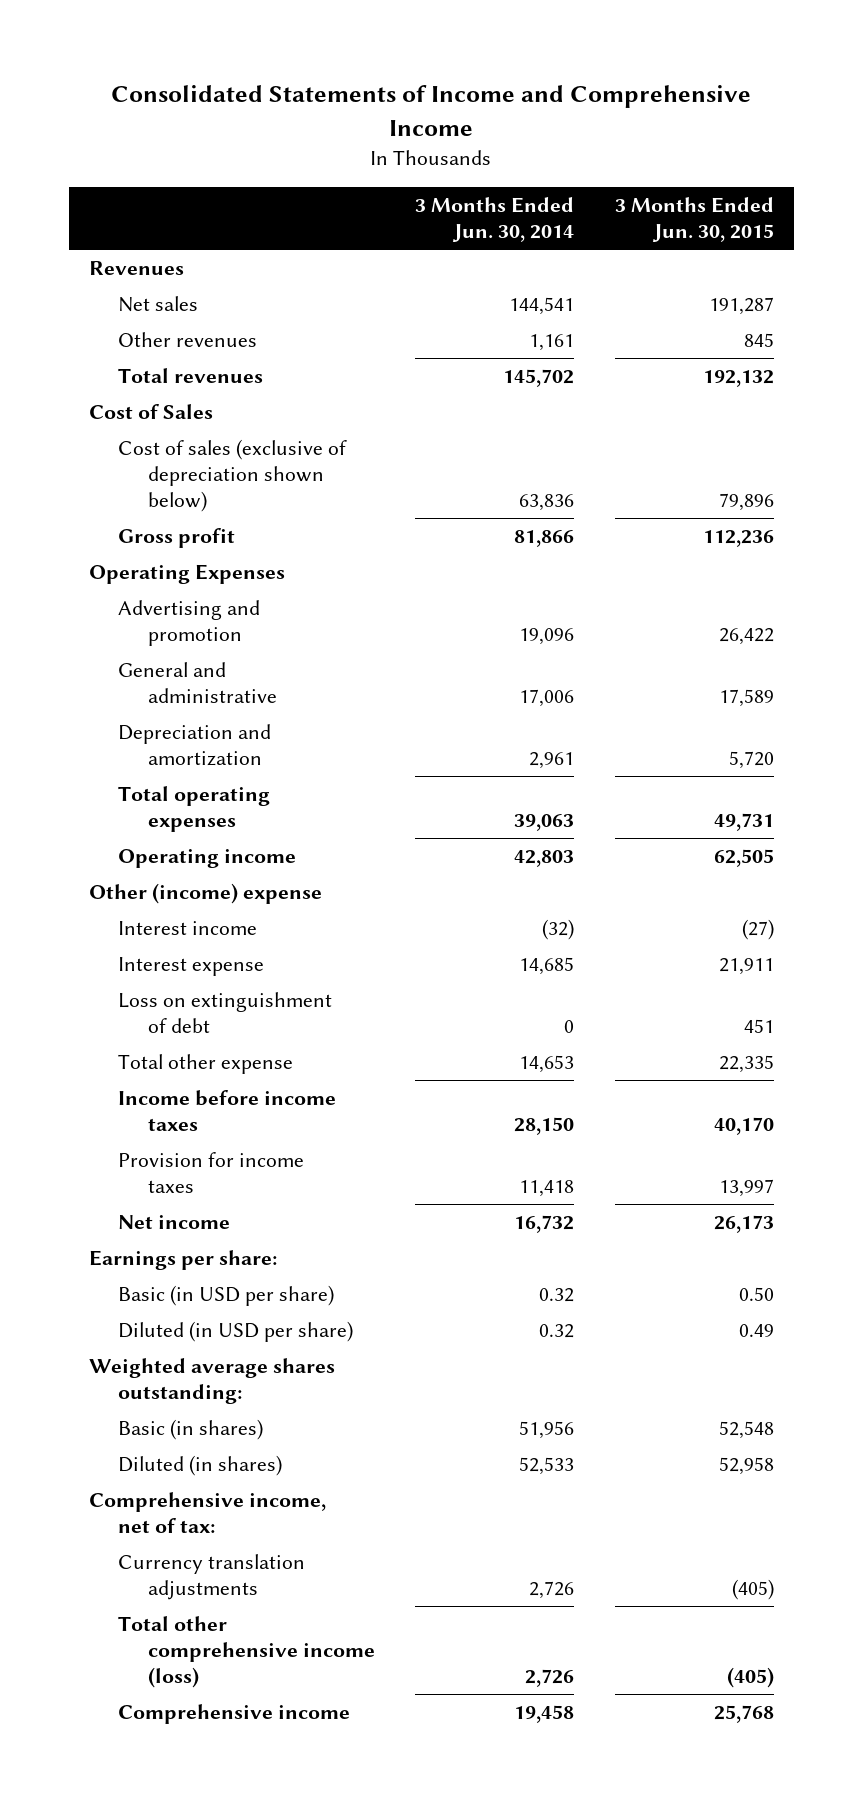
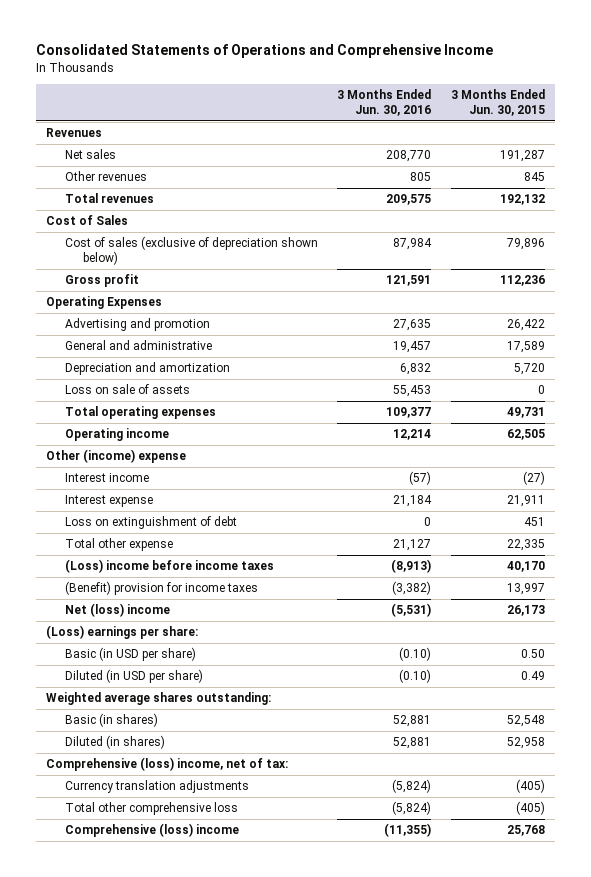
- Consolidated Statements of Income and Comprehensive Income
+ Consolidated Statements of Operations and Comprehensive Income
- | 3 Months Ended Jun. 30, 2014 | 3 Months Ended Jun. 30, 2015
+ | 3 Months Ended Jun. 30, 2016 | 3 Months Ended Jun. 30, 2015
+ Loss on sale of assets | 55,453 | 0
- Income before income taxes | 28,150 | 40,170
- Provision for income taxes | 11,418 | 13,997
- Net income | 16,732 | 26,173
- Earnings per share:
+ (Loss) income before income taxes | (8,913) | 40,170
+ (Benefit) provision for income taxes | (3,382) | 13,997
+ Net (loss) income | (5,531) | 26,173
+ (Loss) earnings per share:
- Comprehensive income, net of tax:
+ Comprehensive (loss) income, net of tax:
- Total other comprehensive income (loss) | 2,726 | (405)
- Comprehensive income | 19,458 | 25,768
+ Total other comprehensive loss | (5,824) | (405)
+ Comprehensive (loss) income | (11,355) | 25,768

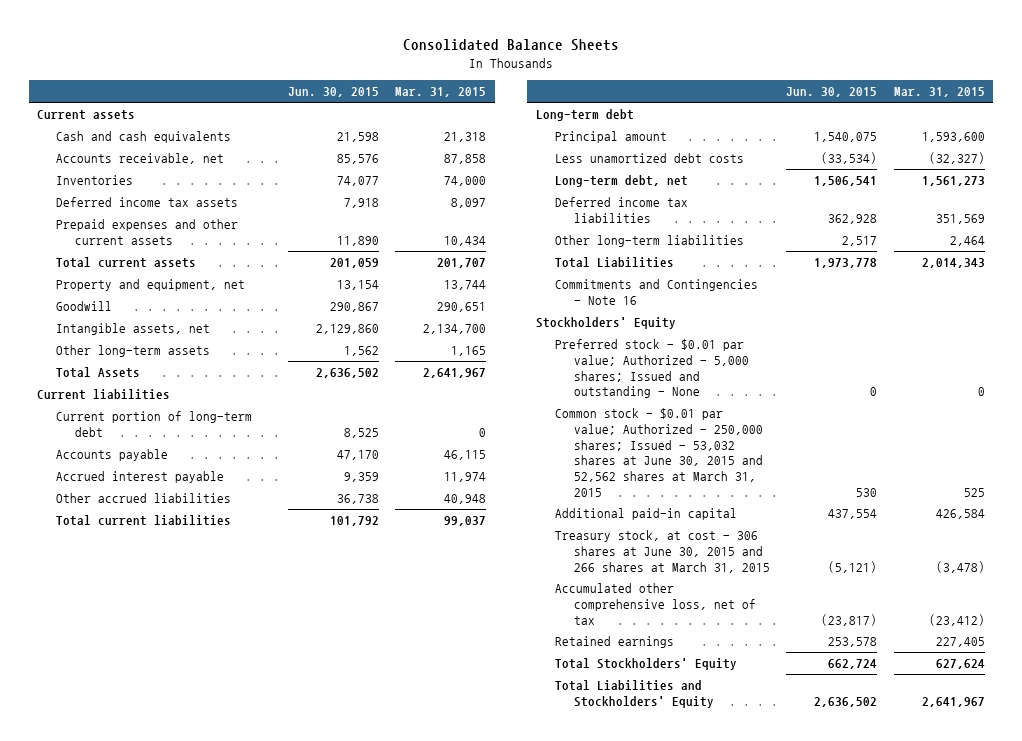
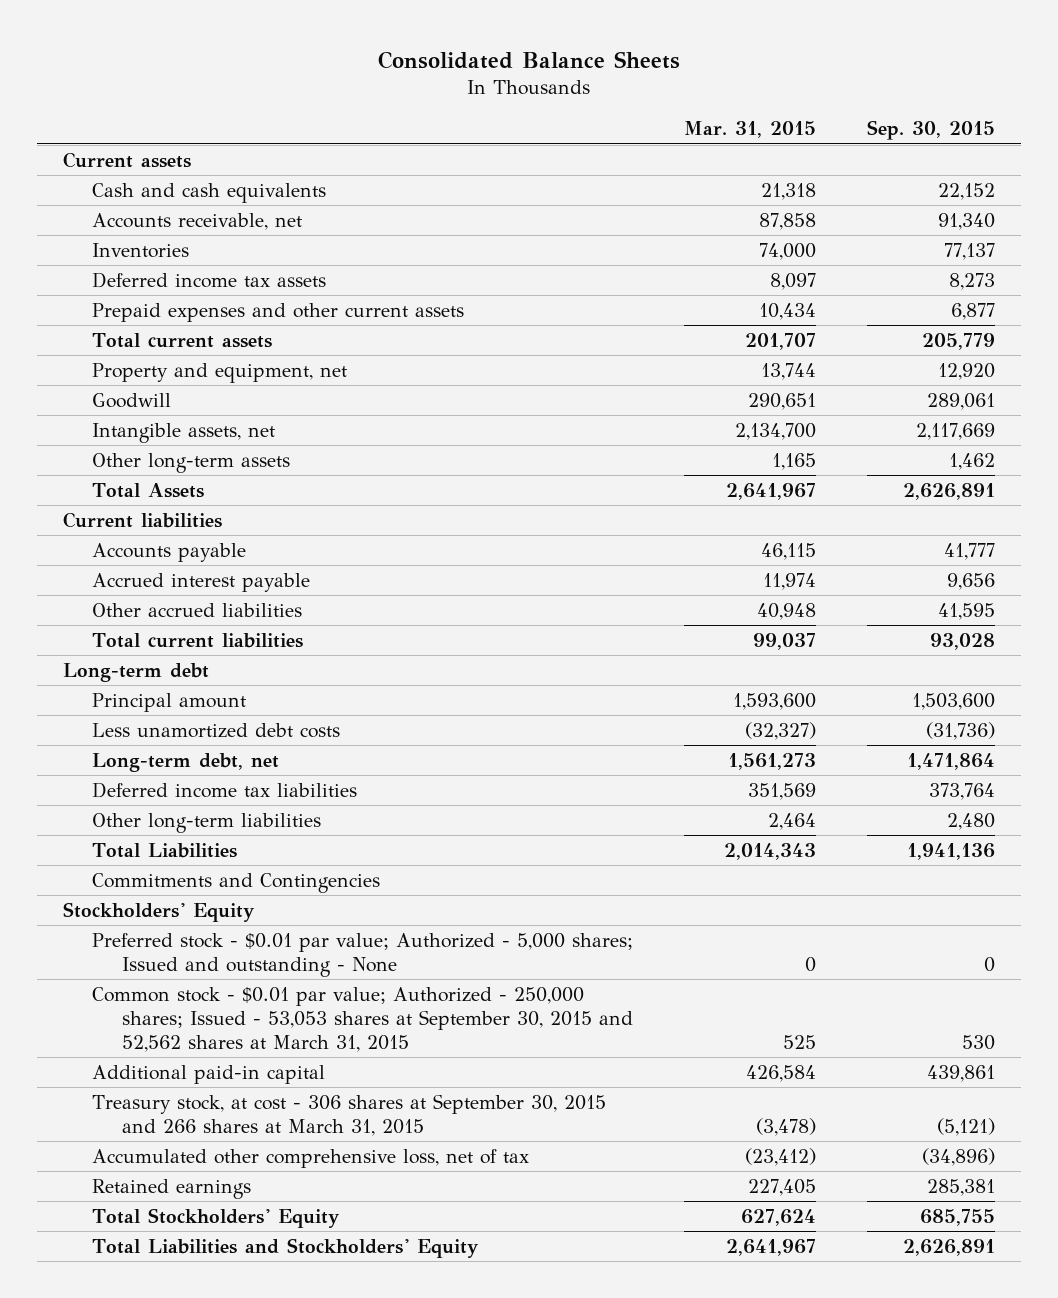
- | Jun. 30, 2015 | Mar. 31, 2015
+ | Mar. 31, 2015 | Sep. 30, 2015
- Current portion of long-term debt | 8,525 | 0
- Commitments and Contingencies - Note 16
+ Commitments and Contingencies
- Common stock - $0.01 par value; Authorized - 250,000 shares; Issued - 53,032 shares at June 30, 2015 and 52,562 shares at March 31, 2015 | 530 | 525
+ Common stock - $0.01 par value; Authorized - 250,000 shares; Issued - 53,053 shares at September 30, 2015 and 52,562 shares at March 31, 2015 | 525 | 530
- Treasury stock, at cost - 306 shares at June 30, 2015 and 266 shares at March 31, 2015 | (5,121) | (3,478)
+ Treasury stock, at cost - 306 shares at September 30, 2015 and 266 shares at March 31, 2015 | (3,478) | (5,121)

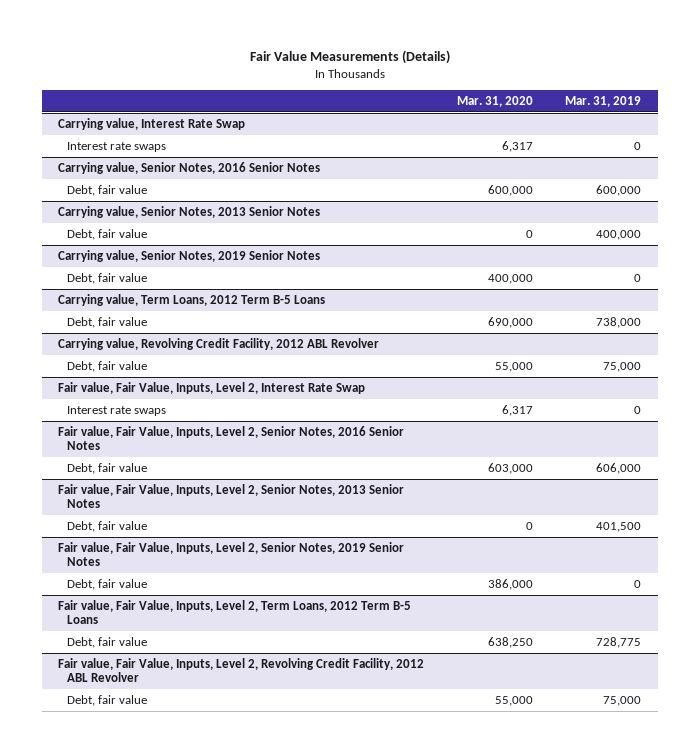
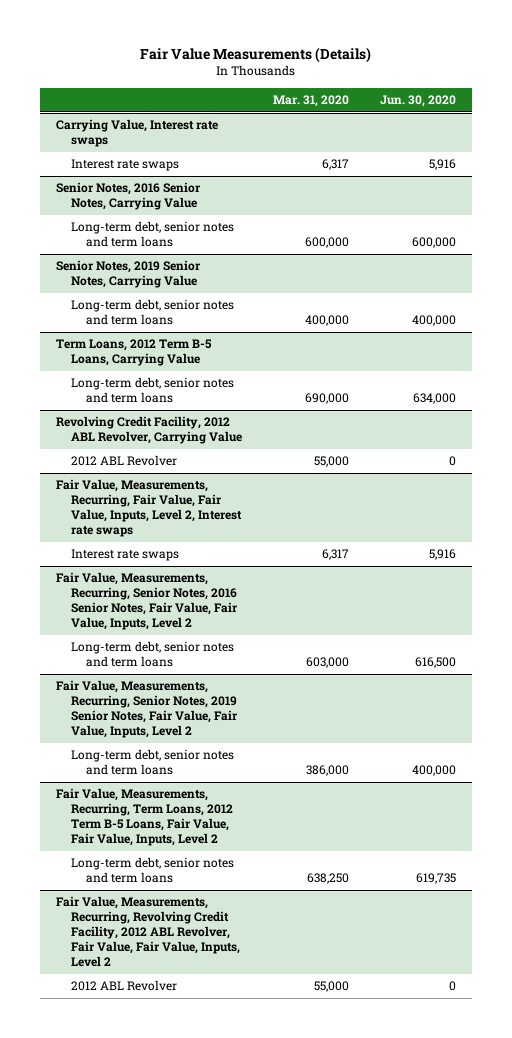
- | Mar. 31, 2020 | Mar. 31, 2019
+ | Mar. 31, 2020 | Jun. 30, 2020
- Carrying value, Interest Rate Swap
+ Carrying Value, Interest rate swaps
- Carrying value, Senior Notes, 2016 Senior Notes
- Debt, fair value | 600,000 | 600,000
- Carrying value, Senior Notes, 2013 Senior Notes
- Debt, fair value | 0 | 400,000
- Carrying value, Senior Notes, 2019 Senior Notes
- Debt, fair value | 400,000 | 0
- Carrying value, Term Loans, 2012 Term B-5 Loans
- Debt, fair value | 690,000 | 738,000
- Carrying value, Revolving Credit Facility, 2012 ABL Revolver
- Debt, fair value | 55,000 | 75,000
- Fair value, Fair Value, Inputs, Level 2, Interest Rate Swap
+ Senior Notes, 2016 Senior Notes, Carrying Value
+ Long-term debt, senior notes and term loans | 600,000 | 600,000
+ Senior Notes, 2019 Senior Notes, Carrying Value
+ Long-term debt, senior notes and term loans | 400,000 | 400,000
+ Term Loans, 2012 Term B-5 Loans, Carrying Value
+ Long-term debt, senior notes and term loans | 690,000 | 634,000
+ Revolving Credit Facility, 2012 ABL Revolver, Carrying Value
+ 2012 ABL Revolver | 55,000 | 0
+ Fair Value, Measurements, Recurring, Fair Value, Fair Value, Inputs, Level 2, Interest rate swaps
- Fair value, Fair Value, Inputs, Level 2, Senior Notes, 2016 Senior Notes
- Debt, fair value | 603,000 | 606,000
- Fair value, Fair Value, Inputs, Level 2, Senior Notes, 2013 Senior Notes
- Debt, fair value | 0 | 401,500
- Fair value, Fair Value, Inputs, Level 2, Senior Notes, 2019 Senior Notes
- Debt, fair value | 386,000 | 0
- Fair value, Fair Value, Inputs, Level 2, Term Loans, 2012 Term B-5 Loans
- Debt, fair value | 638,250 | 728,775
- Fair value, Fair Value, Inputs, Level 2, Revolving Credit Facility, 2012 ABL Revolver
- Debt, fair value | 55,000 | 75,000
+ Fair Value, Measurements, Recurring, Senior Notes, 2016 Senior Notes, Fair Value, Fair Value, Inputs, Level 2
+ Long-term debt, senior notes and term loans | 603,000 | 616,500
+ Fair Value, Measurements, Recurring, Senior Notes, 2019 Senior Notes, Fair Value, Fair Value, Inputs, Level 2
+ Long-term debt, senior notes and term loans | 386,000 | 400,000
+ Fair Value, Measurements, Recurring, Term Loans, 2012 Term B-5 Loans, Fair Value, Fair Value, Inputs, Level 2
+ Long-term debt, senior notes and term loans | 638,250 | 619,735
+ Fair Value, Measurements, Recurring, Revolving Credit Facility, 2012 ABL Revolver, Fair Value, Fair Value, Inputs, Level 2
+ 2012 ABL Revolver | 55,000 | 0

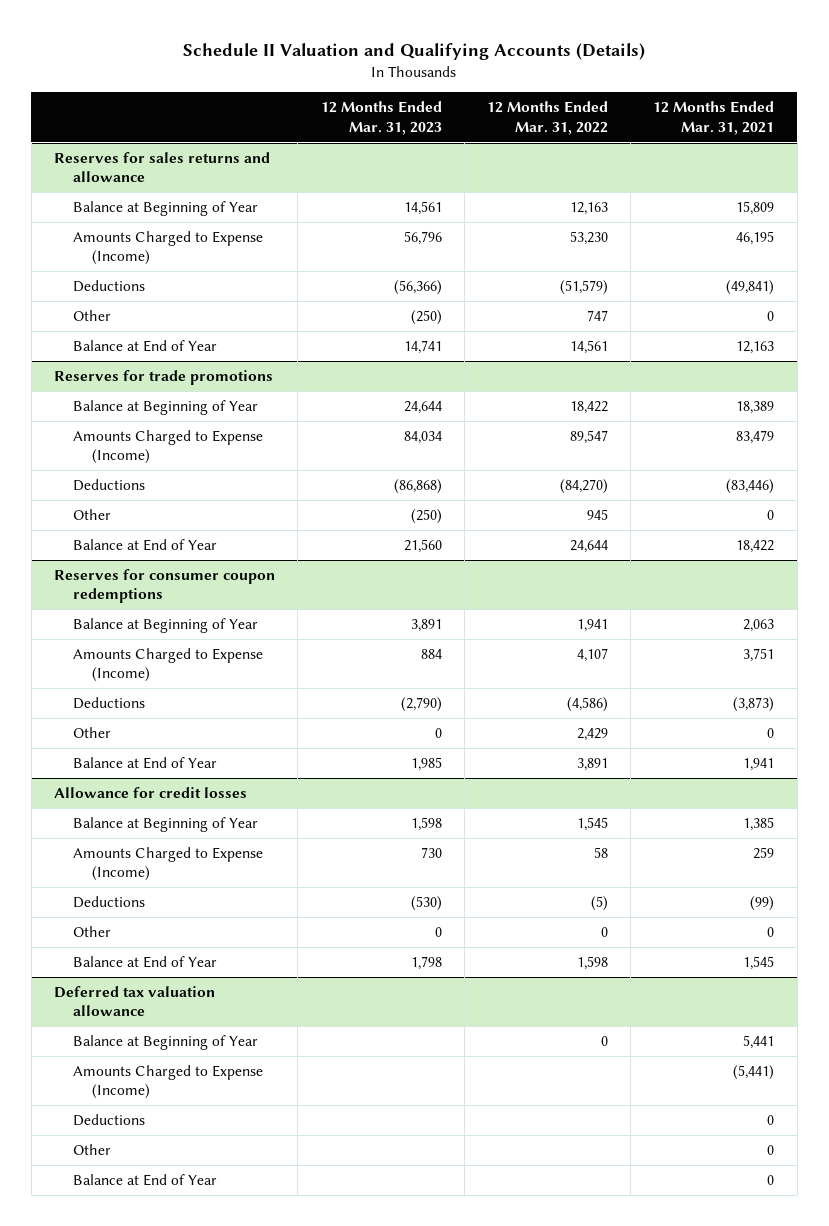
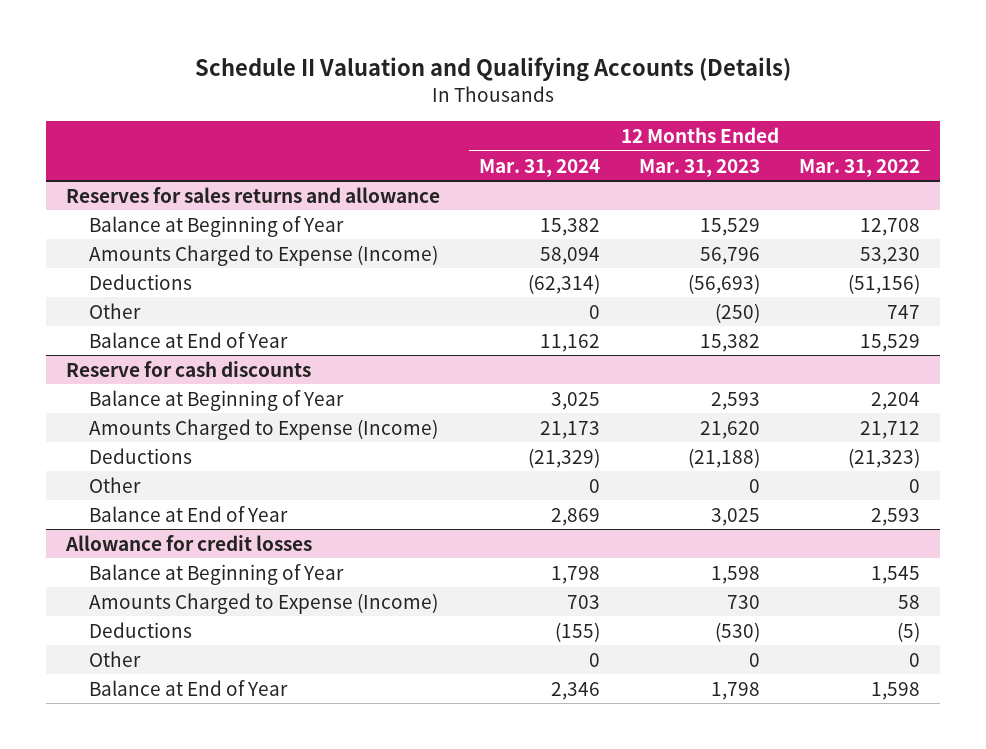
- | 12 Months Ended Mar. 31, 2023 | 12 Months Ended Mar. 31, 2022 | 12 Months Ended Mar. 31, 2021
+ | 12 Months Ended Mar. 31, 2024 | 12 Months Ended Mar. 31, 2023 | 12 Months Ended Mar. 31, 2022
@ Reserves for sales returns and allowance
- Balance at Beginning of Year | 14,561 | 12,163 | 15,809
+ Balance at Beginning of Year | 15,382 | 15,529 | 12,708
- Deductions | (56,366) | (51,579) | (49,841)
+ Deductions | (62,314) | (56,693) | (51,156)
- Balance at End of Year | 14,741 | 14,561 | 12,163
- Reserves for trade promotions
- Balance at Beginning of Year | 24,644 | 18,422 | 18,389
- Amounts Charged to Expense (Income) | 84,034 | 89,547 | 83,479
- Deductions | (86,868) | (84,270) | (83,446)
- Other | (250) | 945 | 0
- Balance at End of Year | 21,560 | 24,644 | 18,422
- Reserves for consumer coupon redemptions
- Balance at Beginning of Year | 3,891 | 1,941 | 2,063
- Amounts Charged to Expense (Income) | 884 | 4,107 | 3,751
- Deductions | (2,790) | (4,586) | (3,873)
- Other | 0 | 2,429 | 0
- Balance at End of Year | 1,985 | 3,891 | 1,941
@ Reserves for sales returns and allowance
+ Balance at End of Year | 11,162 | 15,382 | 15,529
+ Reserve for cash discounts
+ Balance at Beginning of Year | 3,025 | 2,593 | 2,204
+ Amounts Charged to Expense (Income) | 21,173 | 21,620 | 21,712
+ Deductions | (21,329) | (21,188) | (21,323)
+ Other | 0 | 0 | 0
+ Balance at End of Year | 2,869 | 3,025 | 2,593
- Deferred tax valuation allowance
- Balance at Beginning of Year | | 0 | 5,441
- Amounts Charged to Expense (Income) | | | (5,441)
- Deductions | | | 0
- Other | | | 0
- Balance at End of Year | | | 0

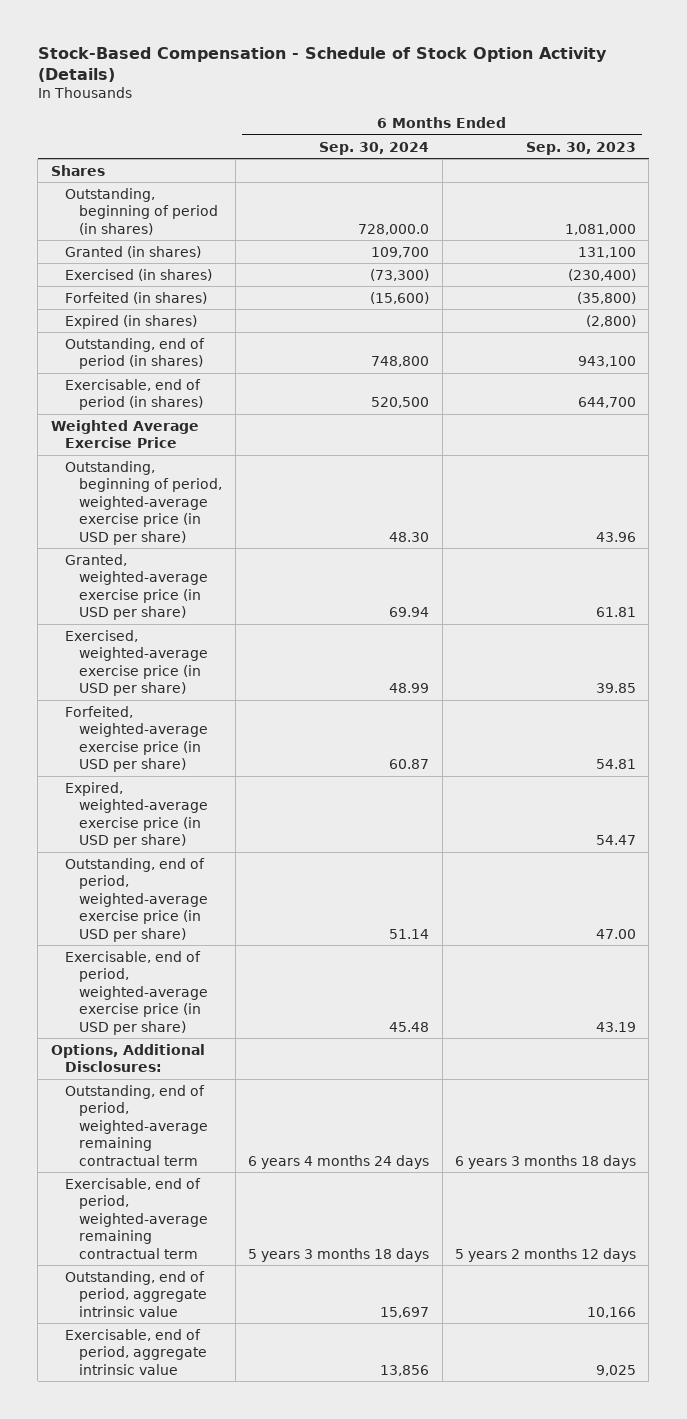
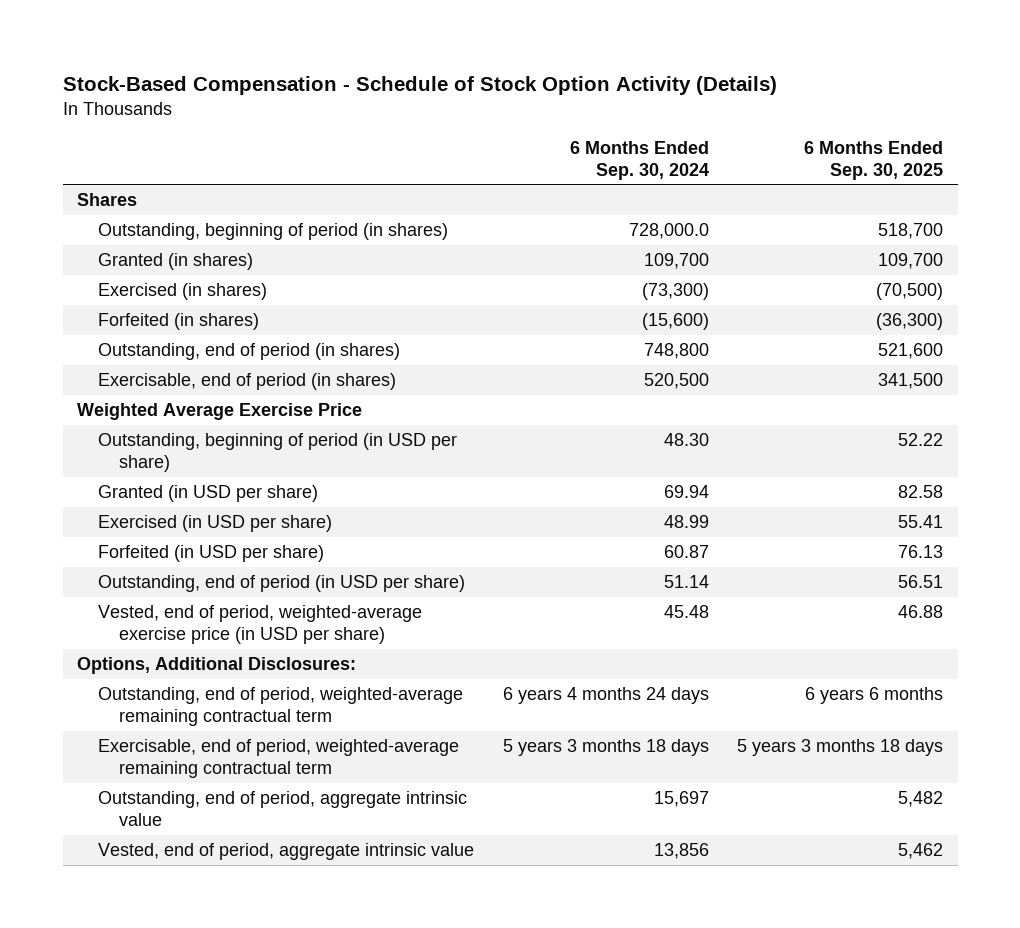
- | 6 Months Ended Sep. 30, 2024 | 6 Months Ended Sep. 30, 2023
+ | 6 Months Ended Sep. 30, 2024 | 6 Months Ended Sep. 30, 2025
- Expired (in shares) | | (2,800)
- Outstanding, beginning of period, weighted-average exercise price (in USD per share) | 48.30 | 43.96
- Granted, weighted-average exercise price (in USD per share) | 69.94 | 61.81
- Exercised, weighted-average exercise price (in USD per share) | 48.99 | 39.85
- Forfeited, weighted-average exercise price (in USD per share) | 60.87 | 54.81
- Expired, weighted-average exercise price (in USD per share) | | 54.47
- Outstanding, end of period, weighted-average exercise price (in USD per share) | 51.14 | 47.00
- Exercisable, end of period, weighted-average exercise price (in USD per share) | 45.48 | 43.19
+ Outstanding, beginning of period (in USD per share) | 48.30 | 52.22
+ Granted (in USD per share) | 69.94 | 82.58
+ Exercised (in USD per share) | 48.99 | 55.41
+ Forfeited (in USD per share) | 60.87 | 76.13
+ Outstanding, end of period (in USD per share) | 51.14 | 56.51
+ Vested, end of period, weighted-average exercise price (in USD per share) | 45.48 | 46.88
- Exercisable, end of period, aggregate intrinsic value | 13,856 | 9,025
+ Vested, end of period, aggregate intrinsic value | 13,856 | 5,462

